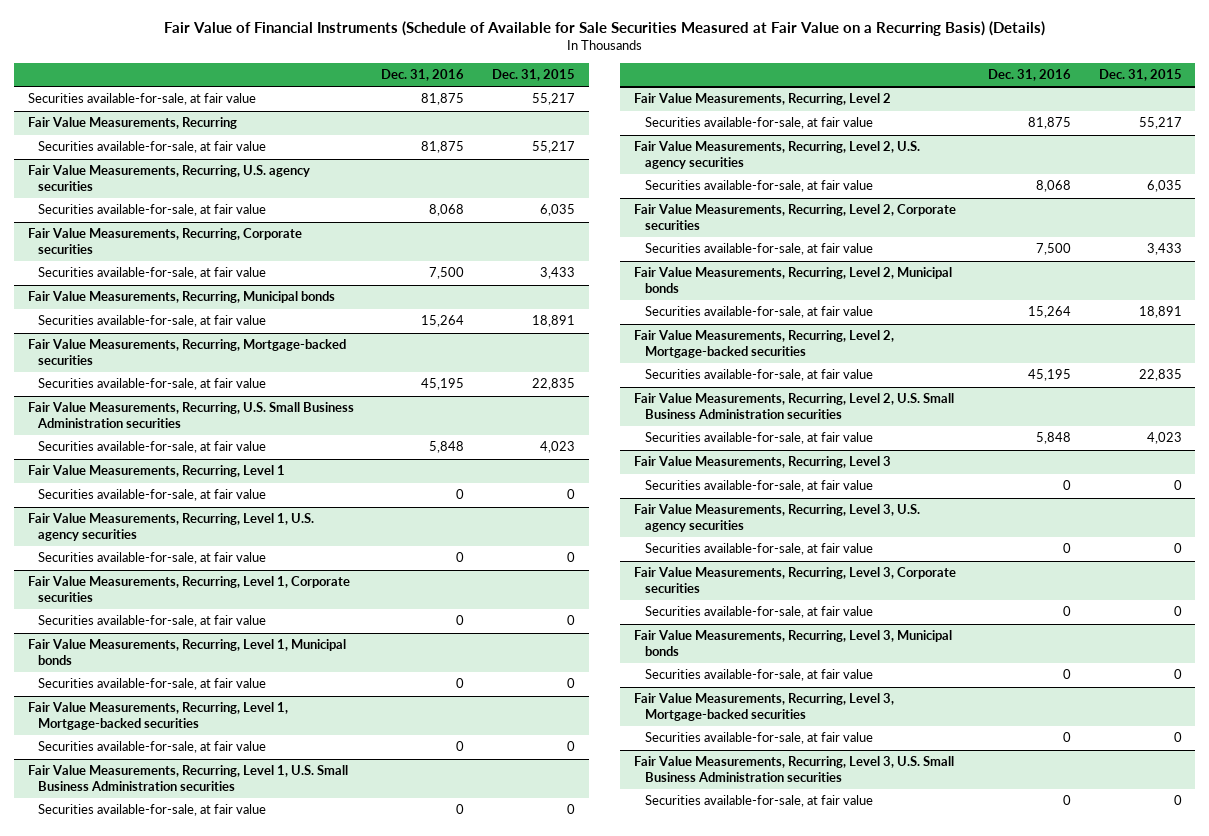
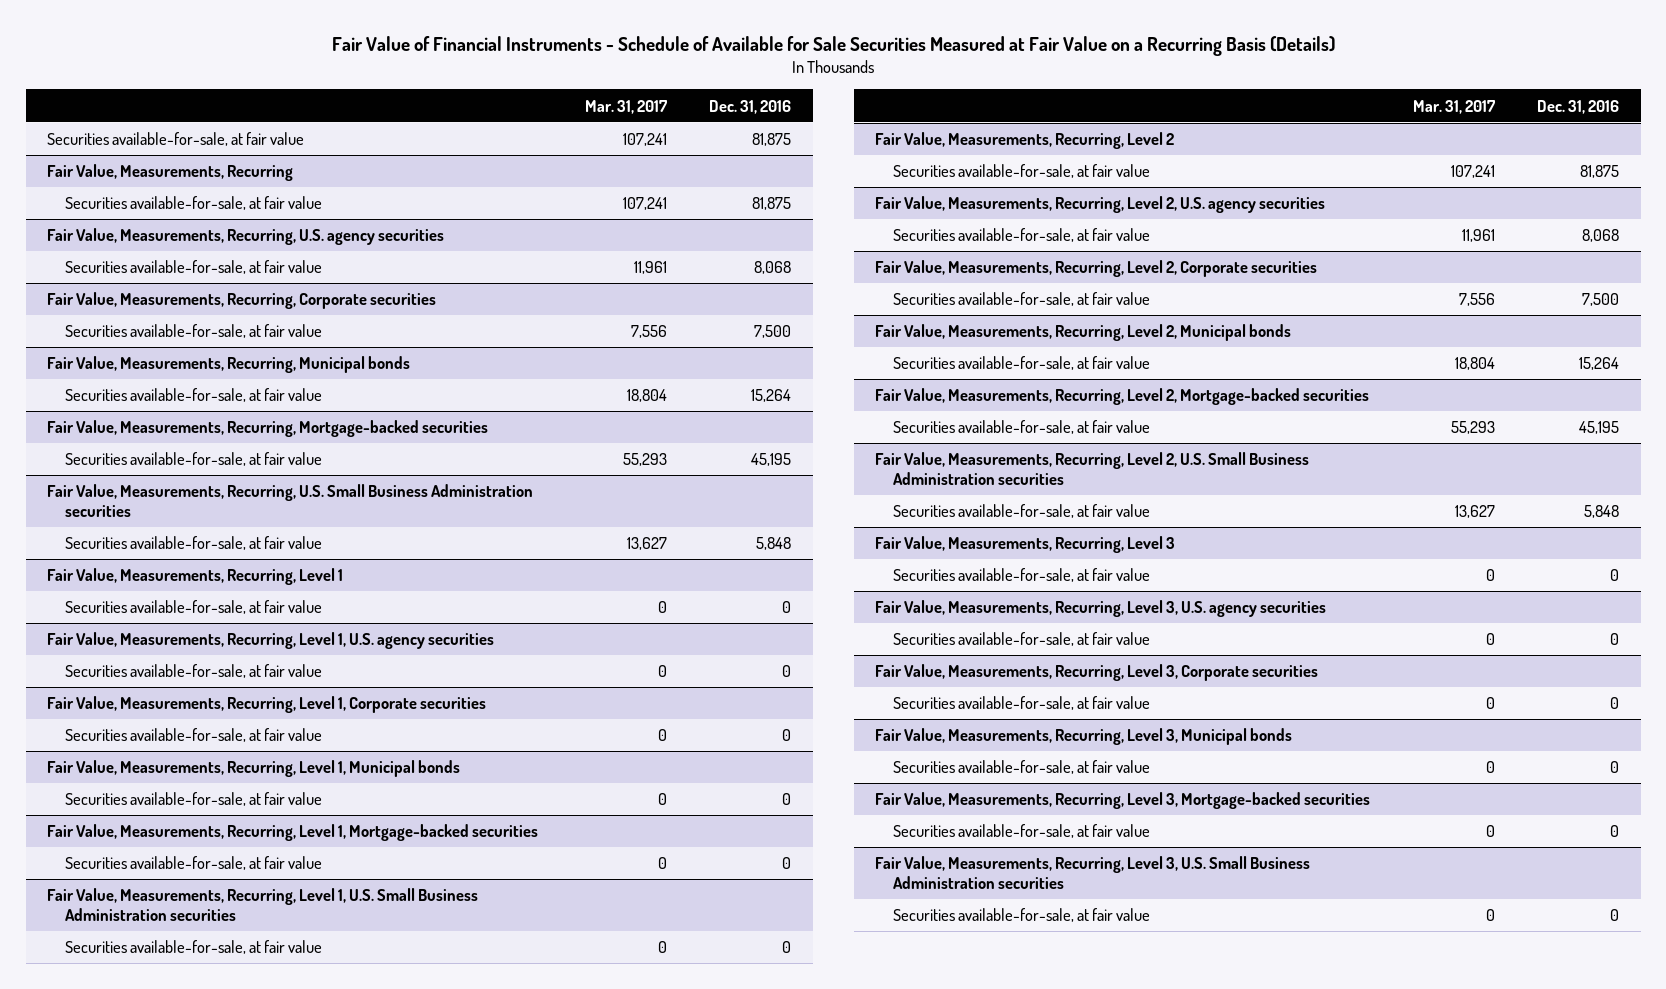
- Fair Value of Financial Instruments (Schedule of Available for Sale Securities Measured at Fair Value on a Recurring Basis) (Details)
+ Fair Value of Financial Instruments - Schedule of Available for Sale Securities Measured at Fair Value on a Recurring Basis (Details)
- | Dec. 31, 2016 | Dec. 31, 2015
+ | Mar. 31, 2017 | Dec. 31, 2016
- Fair Value Measurements, Recurring
+ Fair Value, Measurements, Recurring
- Fair Value Measurements, Recurring, U.S. agency securities
+ Fair Value, Measurements, Recurring, U.S. agency securities
- Fair Value Measurements, Recurring, Corporate securities
+ Fair Value, Measurements, Recurring, Corporate securities
- Fair Value Measurements, Recurring, Municipal bonds
+ Fair Value, Measurements, Recurring, Municipal bonds
- Fair Value Measurements, Recurring, Mortgage-backed securities
+ Fair Value, Measurements, Recurring, Mortgage-backed securities
- Fair Value Measurements, Recurring, U.S. Small Business Administration securities
+ Fair Value, Measurements, Recurring, U.S. Small Business Administration securities
- Fair Value Measurements, Recurring, Level 1
+ Fair Value, Measurements, Recurring, Level 1
- Fair Value Measurements, Recurring, Level 1, U.S. agency securities
+ Fair Value, Measurements, Recurring, Level 1, U.S. agency securities
- Fair Value Measurements, Recurring, Level 1, Corporate securities
+ Fair Value, Measurements, Recurring, Level 1, Corporate securities
- Fair Value Measurements, Recurring, Level 1, Municipal bonds
+ Fair Value, Measurements, Recurring, Level 1, Municipal bonds
- Fair Value Measurements, Recurring, Level 1, Mortgage-backed securities
+ Fair Value, Measurements, Recurring, Level 1, Mortgage-backed securities
- Fair Value Measurements, Recurring, Level 1, U.S. Small Business Administration securities
+ Fair Value, Measurements, Recurring, Level 1, U.S. Small Business Administration securities
- Fair Value Measurements, Recurring, Level 2
+ Fair Value, Measurements, Recurring, Level 2
- Fair Value Measurements, Recurring, Level 2, U.S. agency securities
+ Fair Value, Measurements, Recurring, Level 2, U.S. agency securities
- Fair Value Measurements, Recurring, Level 2, Corporate securities
+ Fair Value, Measurements, Recurring, Level 2, Corporate securities
- Fair Value Measurements, Recurring, Level 2, Municipal bonds
+ Fair Value, Measurements, Recurring, Level 2, Municipal bonds
- Fair Value Measurements, Recurring, Level 2, Mortgage-backed securities
+ Fair Value, Measurements, Recurring, Level 2, Mortgage-backed securities
- Fair Value Measurements, Recurring, Level 2, U.S. Small Business Administration securities
+ Fair Value, Measurements, Recurring, Level 2, U.S. Small Business Administration securities
- Fair Value Measurements, Recurring, Level 3
+ Fair Value, Measurements, Recurring, Level 3
- Fair Value Measurements, Recurring, Level 3, U.S. agency securities
+ Fair Value, Measurements, Recurring, Level 3, U.S. agency securities
- Fair Value Measurements, Recurring, Level 3, Corporate securities
+ Fair Value, Measurements, Recurring, Level 3, Corporate securities
- Fair Value Measurements, Recurring, Level 3, Municipal bonds
+ Fair Value, Measurements, Recurring, Level 3, Municipal bonds
- Fair Value Measurements, Recurring, Level 3, Mortgage-backed securities
+ Fair Value, Measurements, Recurring, Level 3, Mortgage-backed securities
- Fair Value Measurements, Recurring, Level 3, U.S. Small Business Administration securities
+ Fair Value, Measurements, Recurring, Level 3, U.S. Small Business Administration securities

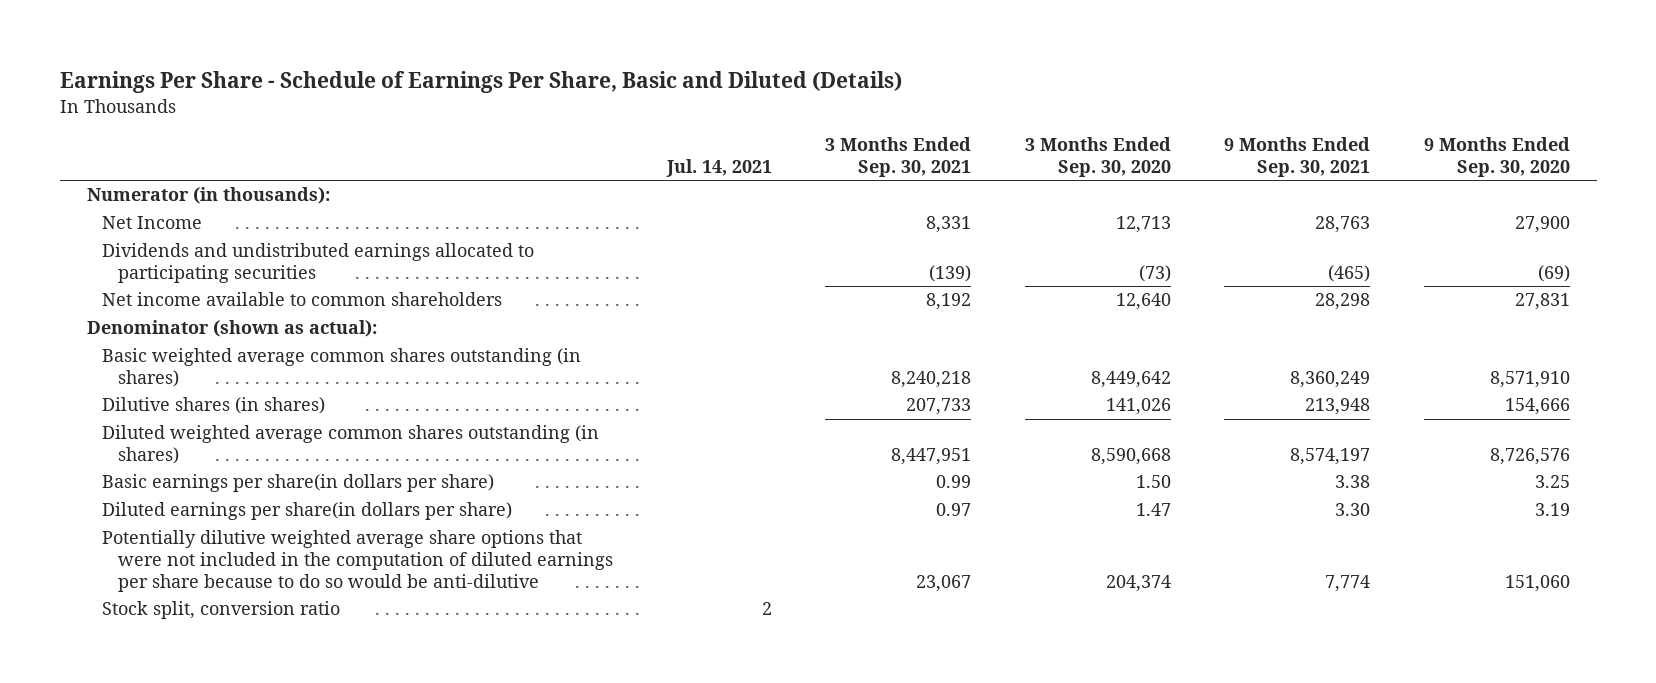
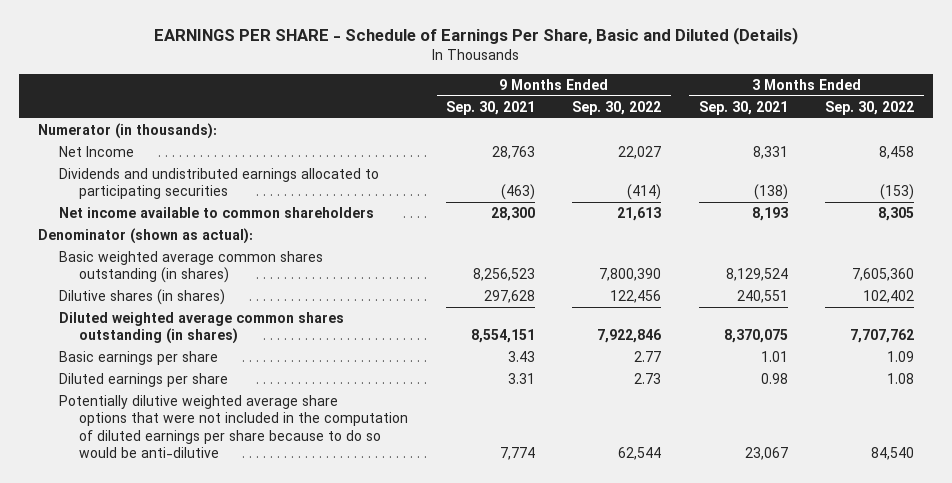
- Earnings Per Share - Schedule of Earnings Per Share, Basic and Diluted (Details)
+ EARNINGS PER SHARE - Schedule of Earnings Per Share, Basic and Diluted (Details)
- | Jul. 14, 2021 | 3 Months Ended Sep. 30, 2021 | 3 Months Ended Sep. 30, 2020 | 9 Months Ended Sep. 30, 2021 | 9 Months Ended Sep. 30, 2020
+ | 9 Months Ended Sep. 30, 2021 | 9 Months Ended Sep. 30, 2022 | 3 Months Ended Sep. 30, 2021 | 3 Months Ended Sep. 30, 2022
- Dividends and undistributed earnings allocated to participating securities | | (139) | (73) | (465) | (69)
- Net income available to common shareholders | | 8,192 | 12,640 | 28,298 | 27,831
+ Dividends and undistributed earnings allocated to participating securities | (463) | (414) | (138) | (153)
+ Net income available to common shareholders | 28,300 | 21,613 | 8,193 | 8,305
- Basic weighted average common shares outstanding (in shares) | | 8,240,218 | 8,449,642 | 8,360,249 | 8,571,910
- Dilutive shares (in shares) | | 207,733 | 141,026 | 213,948 | 154,666
- Diluted weighted average common shares outstanding (in shares) | | 8,447,951 | 8,590,668 | 8,574,197 | 8,726,576
- Basic earnings per share(in dollars per share) | | 0.99 | 1.50 | 3.38 | 3.25
- Diluted earnings per share(in dollars per share) | | 0.97 | 1.47 | 3.30 | 3.19
+ Basic weighted average common shares outstanding (in shares) | 8,256,523 | 7,800,390 | 8,129,524 | 7,605,360
+ Dilutive shares (in shares) | 297,628 | 122,456 | 240,551 | 102,402
+ Diluted weighted average common shares outstanding (in shares) | 8,554,151 | 7,922,846 | 8,370,075 | 7,707,762
+ Basic earnings per share | 3.43 | 2.77 | 1.01 | 1.09
+ Diluted earnings per share | 3.31 | 2.73 | 0.98 | 1.08
- Stock split, conversion ratio | 2 | | | |

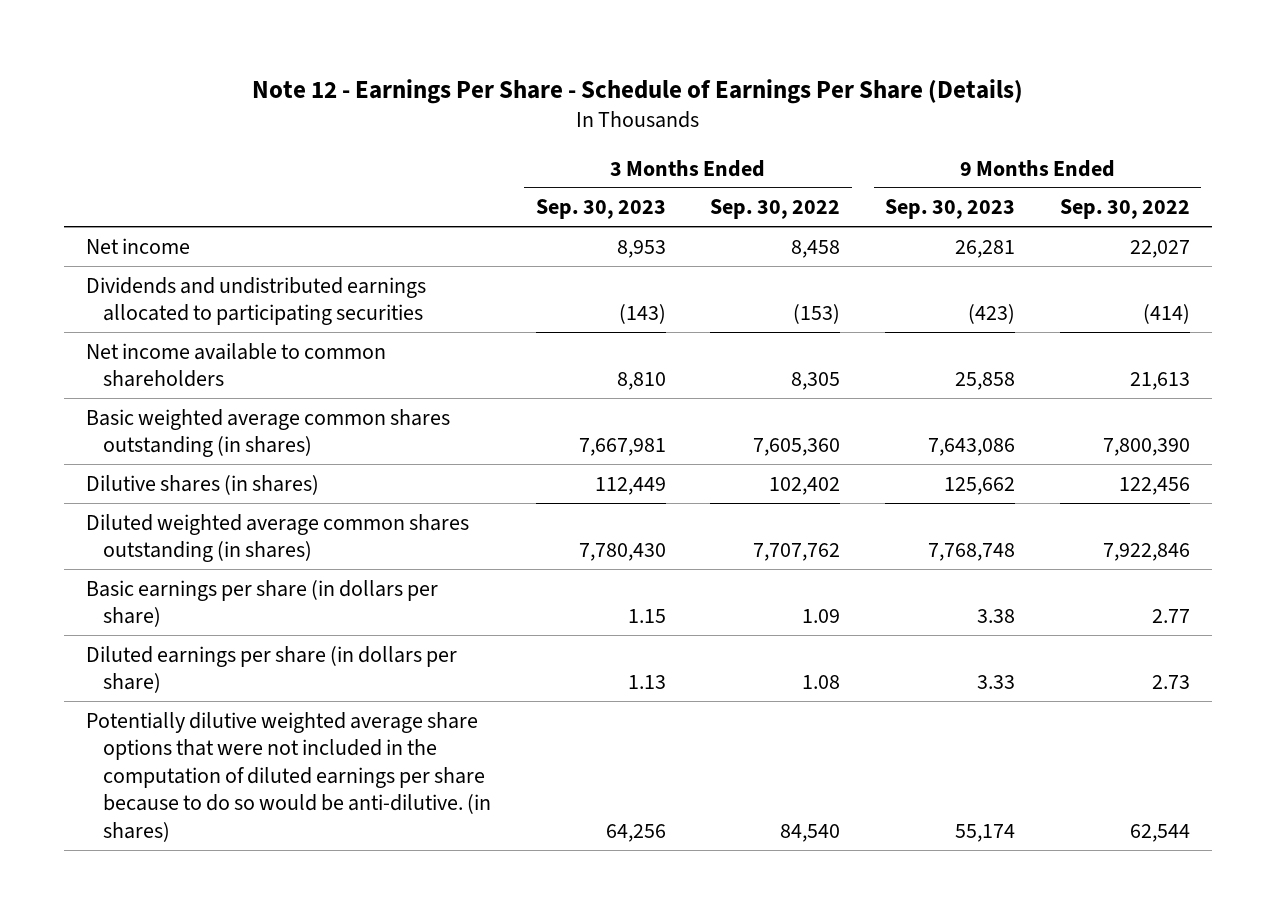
- EARNINGS PER SHARE - Schedule of Earnings Per Share, Basic and Diluted (Details)
+ Note 12 - Earnings Per Share - Schedule of Earnings Per Share (Details)
- | 9 Months Ended Sep. 30, 2021 | 9 Months Ended Sep. 30, 2022 | 3 Months Ended Sep. 30, 2021 | 3 Months Ended Sep. 30, 2022
+ | 3 Months Ended Sep. 30, 2023 | 3 Months Ended Sep. 30, 2022 | 9 Months Ended Sep. 30, 2023 | 9 Months Ended Sep. 30, 2022
- Numerator (in thousands):
- Net Income | 28,763 | 22,027 | 8,331 | 8,458
+ Net income | 8,953 | 8,458 | 26,281 | 22,027
- Denominator (shown as actual):
- Basic earnings per share | 3.43 | 2.77 | 1.01 | 1.09
- Diluted earnings per share | 3.31 | 2.73 | 0.98 | 1.08
- Potentially dilutive weighted average share options that were not included in the computation of diluted earnings per share because to do so would be anti-dilutive | 7,774 | 62,544 | 23,067 | 84,540
+ Basic earnings per share (in dollars per share) | 1.15 | 1.09 | 3.38 | 2.77
+ Diluted earnings per share (in dollars per share) | 1.13 | 1.08 | 3.33 | 2.73
+ Potentially dilutive weighted average share options that were not included in the computation of diluted earnings per share because to do so would be anti-dilutive. (in shares) | 64,256 | 84,540 | 55,174 | 62,544

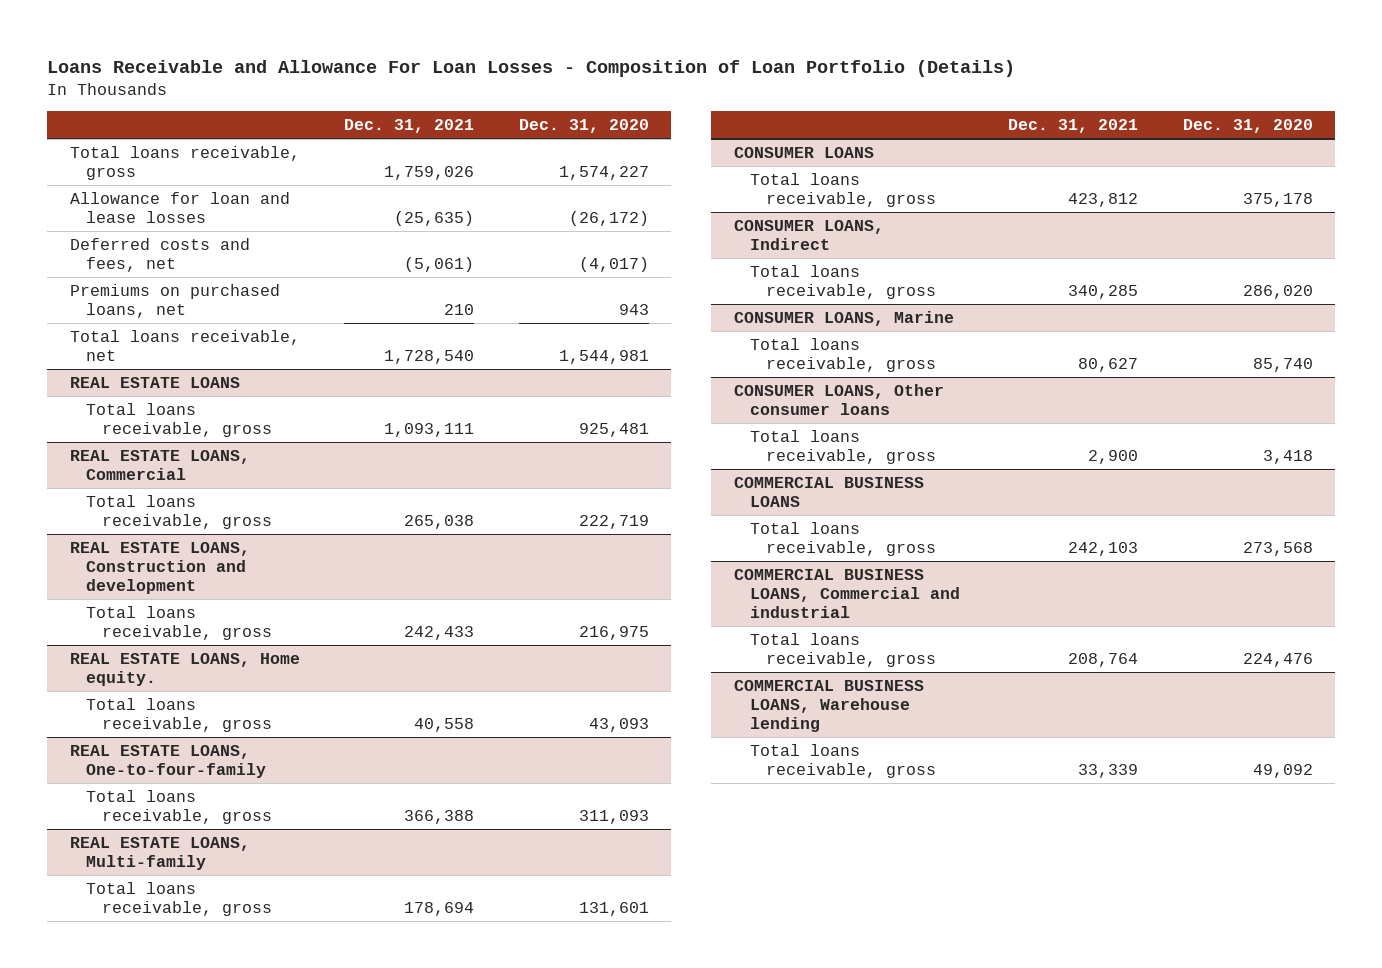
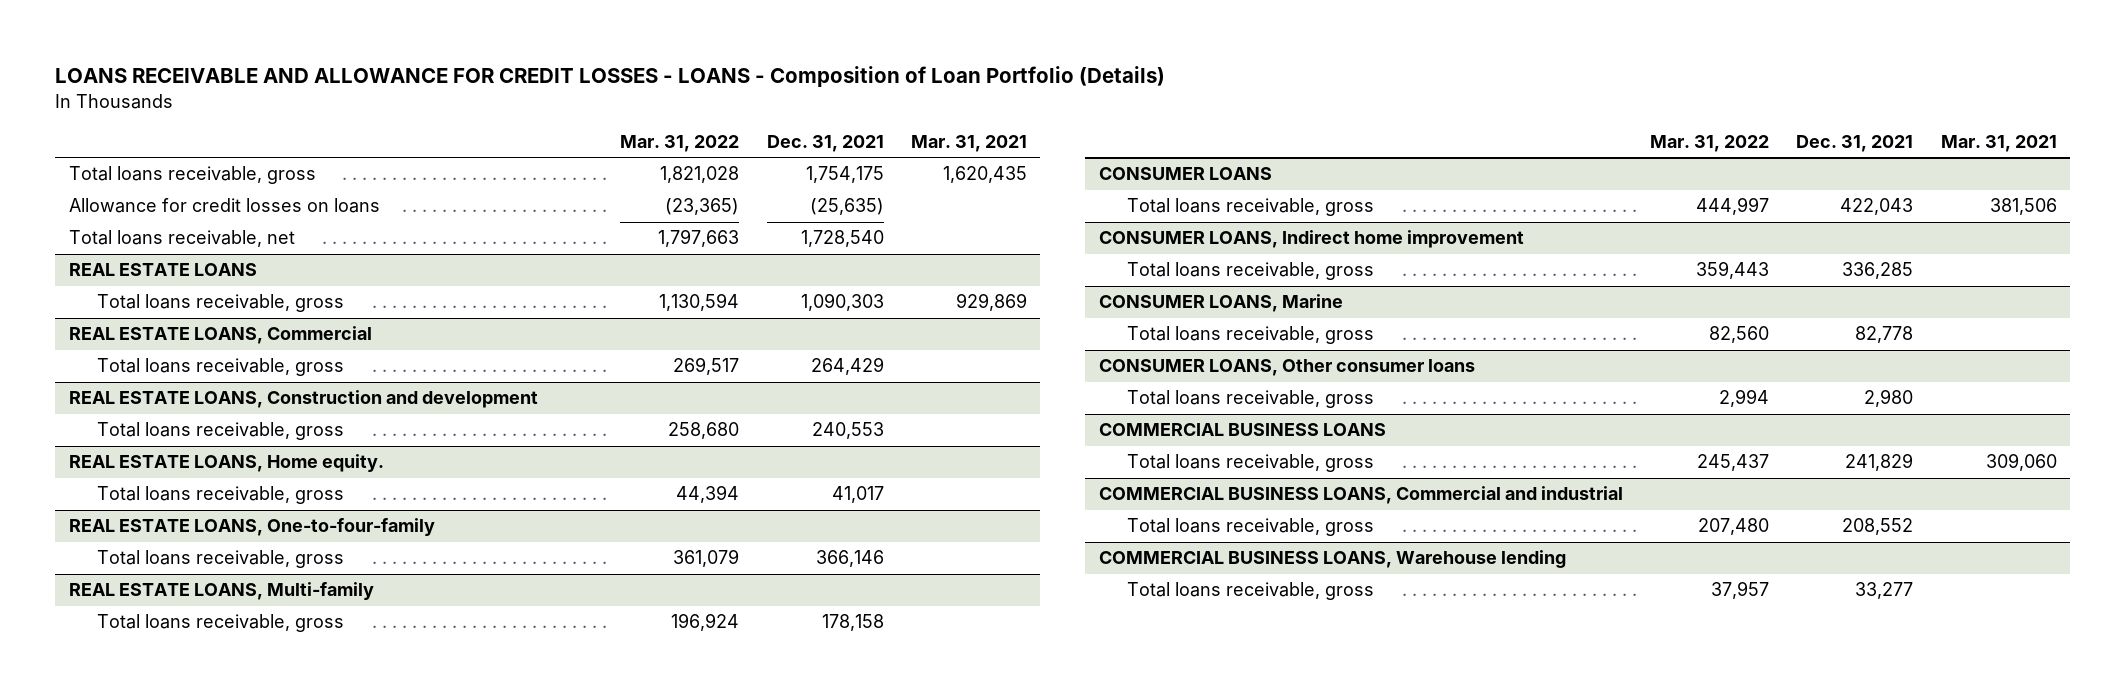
- Loans Receivable and Allowance For Loan Losses - Composition of Loan Portfolio (Details)
+ LOANS RECEIVABLE AND ALLOWANCE FOR CREDIT LOSSES - LOANS - Composition of Loan Portfolio (Details)
- | Dec. 31, 2021 | Dec. 31, 2020
+ | Mar. 31, 2022 | Dec. 31, 2021 | Mar. 31, 2021
- Total loans receivable, gross | 1,759,026 | 1,574,227
- Allowance for loan and lease losses | (25,635) | (26,172)
- Deferred costs and fees, net | (5,061) | (4,017)
- Premiums on purchased loans, net | 210 | 943
+ Total loans receivable, gross | 1,821,028 | 1,754,175 | 1,620,435
+ Allowance for credit losses on loans | (23,365) | (25,635) |
@ REAL ESTATE LOANS
- Total loans receivable, gross | 1,093,111 | 925,481
+ Total loans receivable, gross | 1,130,594 | 1,090,303 | 929,869
@ REAL ESTATE LOANS, Commercial
- Total loans receivable, gross | 265,038 | 222,719
+ Total loans receivable, gross | 269,517 | 264,429 |
@ REAL ESTATE LOANS, Construction and development
- Total loans receivable, gross | 242,433 | 216,975
+ Total loans receivable, gross | 258,680 | 240,553 |
@ REAL ESTATE LOANS, Home equity.
- Total loans receivable, gross | 40,558 | 43,093
+ Total loans receivable, gross | 44,394 | 41,017 |
@ REAL ESTATE LOANS, One-to-four-family
- Total loans receivable, gross | 366,388 | 311,093
+ Total loans receivable, gross | 361,079 | 366,146 |
@ REAL ESTATE LOANS, Multi-family
- Total loans receivable, gross | 178,694 | 131,601
+ Total loans receivable, gross | 196,924 | 178,158 |
@ CONSUMER LOANS
- Total loans receivable, gross | 423,812 | 375,178
- CONSUMER LOANS, Indirect
- Total loans receivable, gross | 340,285 | 286,020
@ CONSUMER LOANS
+ Total loans receivable, gross | 444,997 | 422,043 | 381,506
+ CONSUMER LOANS, Indirect home improvement
+ Total loans receivable, gross | 359,443 | 336,285 |
@ CONSUMER LOANS, Marine
- Total loans receivable, gross | 80,627 | 85,740
+ Total loans receivable, gross | 82,560 | 82,778 |
@ CONSUMER LOANS, Other consumer loans
- Total loans receivable, gross | 2,900 | 3,418
+ Total loans receivable, gross | 2,994 | 2,980 |
@ COMMERCIAL BUSINESS LOANS
- Total loans receivable, gross | 242,103 | 273,568
+ Total loans receivable, gross | 245,437 | 241,829 | 309,060
@ COMMERCIAL BUSINESS LOANS, Commercial and industrial
- Total loans receivable, gross | 208,764 | 224,476
+ Total loans receivable, gross | 207,480 | 208,552 |
@ COMMERCIAL BUSINESS LOANS, Warehouse lending
- Total loans receivable, gross | 33,339 | 49,092
+ Total loans receivable, gross | 37,957 | 33,277 |

